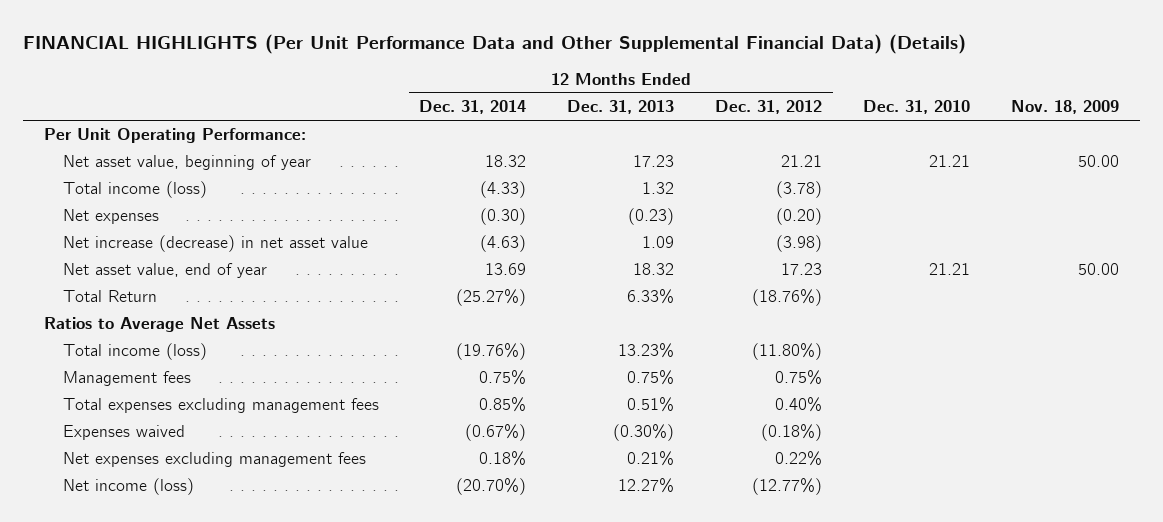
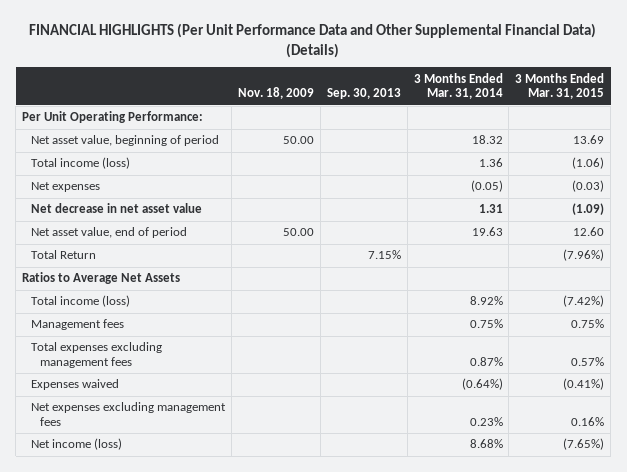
- | 12 Months Ended Dec. 31, 2014 | 12 Months Ended Dec. 31, 2013 | 12 Months Ended Dec. 31, 2012 | Dec. 31, 2010 | Nov. 18, 2009
+ | Nov. 18, 2009 | Sep. 30, 2013 | 3 Months Ended Mar. 31, 2014 | 3 Months Ended Mar. 31, 2015
- Net asset value, beginning of year | 18.32 | 17.23 | 21.21 | 21.21 | 50.00
+ Net asset value, beginning of period | 50.00 | | 18.32 | 13.69
- Net increase (decrease) in net asset value | (4.63) | 1.09 | (3.98) | |
- Net asset value, end of year | 13.69 | 18.32 | 17.23 | 21.21 | 50.00
+ Net decrease in net asset value | | | 1.31 | (1.09)
+ Net asset value, end of period | 50.00 | | 19.63 | 12.60

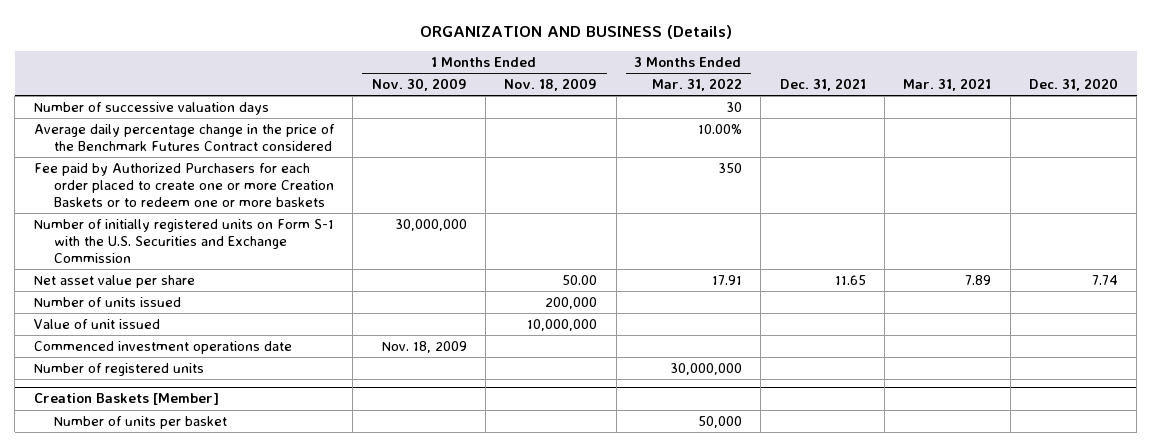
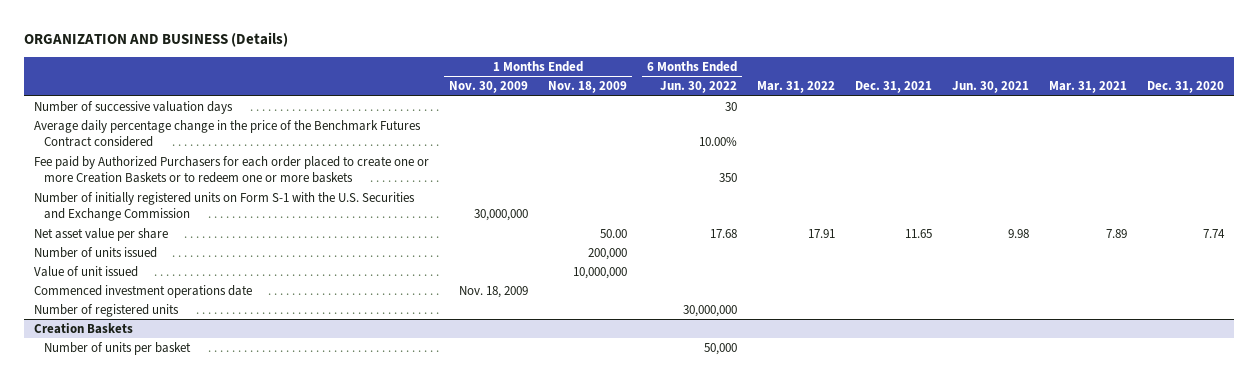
- | 1 Months Ended Nov. 30, 2009 | 1 Months Ended Nov. 18, 2009 | 3 Months Ended Mar. 31, 2022 | Dec. 31, 2021 | Mar. 31, 2021 | Dec. 31, 2020
+ | 1 Months Ended Nov. 30, 2009 | 1 Months Ended Nov. 18, 2009 | 6 Months Ended Jun. 30, 2022 | Mar. 31, 2022 | Dec. 31, 2021 | Jun. 30, 2021 | Mar. 31, 2021 | Dec. 31, 2020
- Creation Baskets [Member]
+ Creation Baskets

